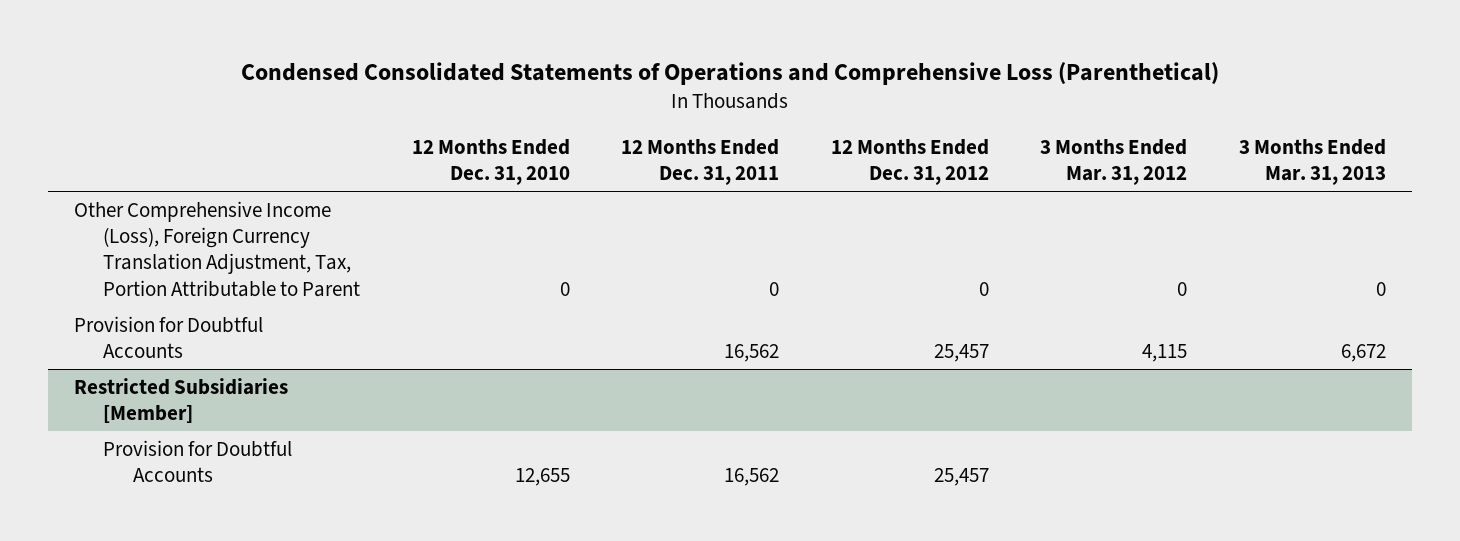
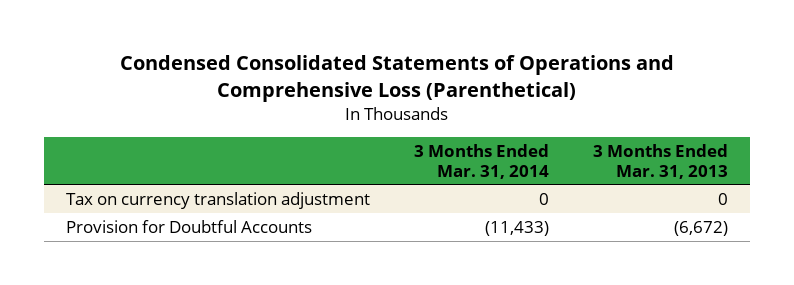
- | 12 Months Ended Dec. 31, 2010 | 12 Months Ended Dec. 31, 2011 | 12 Months Ended Dec. 31, 2012 | 3 Months Ended Mar. 31, 2012 | 3 Months Ended Mar. 31, 2013
+ | 3 Months Ended Mar. 31, 2014 | 3 Months Ended Mar. 31, 2013
- Other Comprehensive Income (Loss), Foreign Currency Translation Adjustment, Tax, Portion Attributable to Parent | 0 | 0 | 0 | 0 | 0
- Provision for Doubtful Accounts | | 16,562 | 25,457 | 4,115 | 6,672
- Restricted Subsidiaries [Member]
- Provision for Doubtful Accounts | 12,655 | 16,562 | 25,457 | |
+ Tax on currency translation adjustment | 0 | 0
+ Provision for Doubtful Accounts | (11,433) | (6,672)

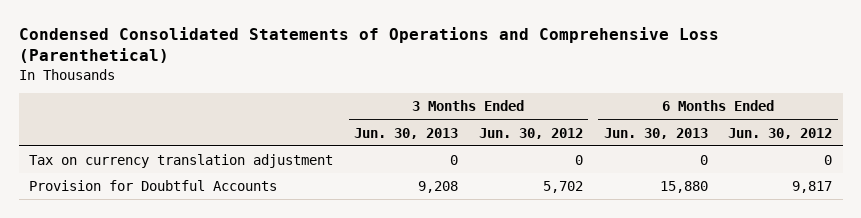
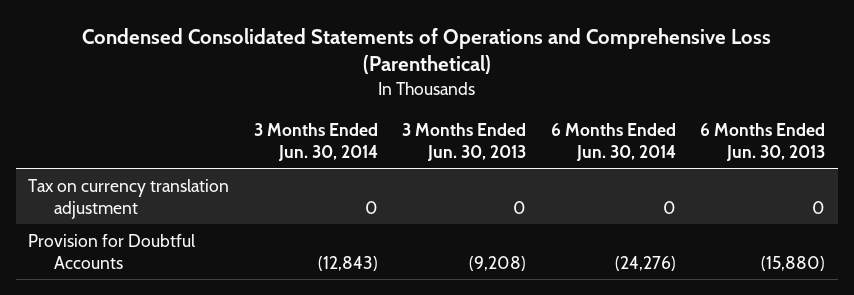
- | 3 Months Ended Jun. 30, 2013 | 3 Months Ended Jun. 30, 2012 | 6 Months Ended Jun. 30, 2013 | 6 Months Ended Jun. 30, 2012
+ | 3 Months Ended Jun. 30, 2014 | 3 Months Ended Jun. 30, 2013 | 6 Months Ended Jun. 30, 2014 | 6 Months Ended Jun. 30, 2013
- Provision for Doubtful Accounts | 9,208 | 5,702 | 15,880 | 9,817
+ Provision for Doubtful Accounts | (12,843) | (9,208) | (24,276) | (15,880)

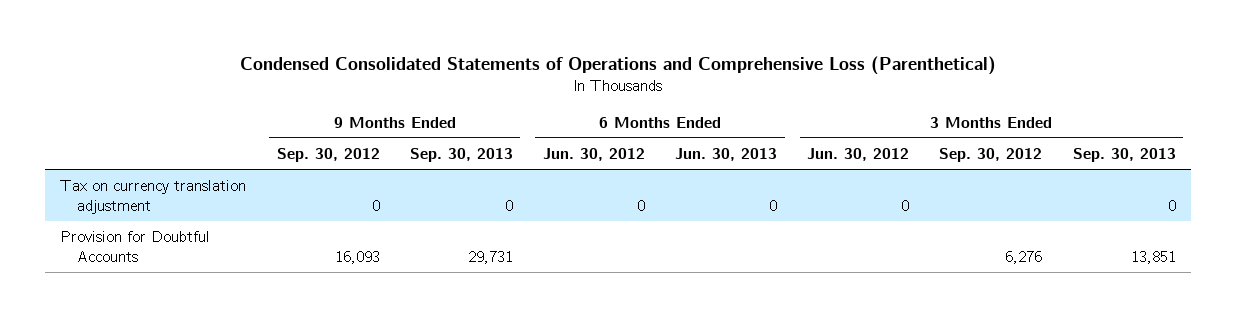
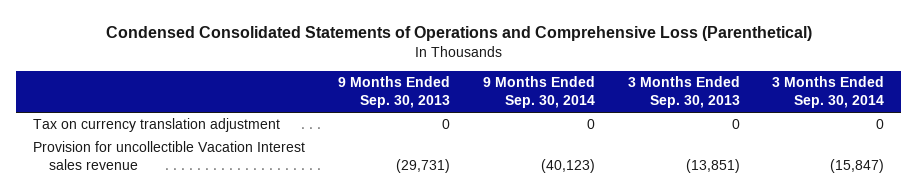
- | 9 Months Ended Sep. 30, 2012 | 9 Months Ended Sep. 30, 2013 | 6 Months Ended Jun. 30, 2012 | 6 Months Ended Jun. 30, 2013 | 3 Months Ended Jun. 30, 2012 | 3 Months Ended Sep. 30, 2012 | 3 Months Ended Sep. 30, 2013
+ | 9 Months Ended Sep. 30, 2013 | 9 Months Ended Sep. 30, 2014 | 3 Months Ended Sep. 30, 2013 | 3 Months Ended Sep. 30, 2014
- Provision for Doubtful Accounts | 16,093 | 29,731 | | | | 6,276 | 13,851
+ Provision for uncollectible Vacation Interest sales revenue | (29,731) | (40,123) | (13,851) | (15,847)

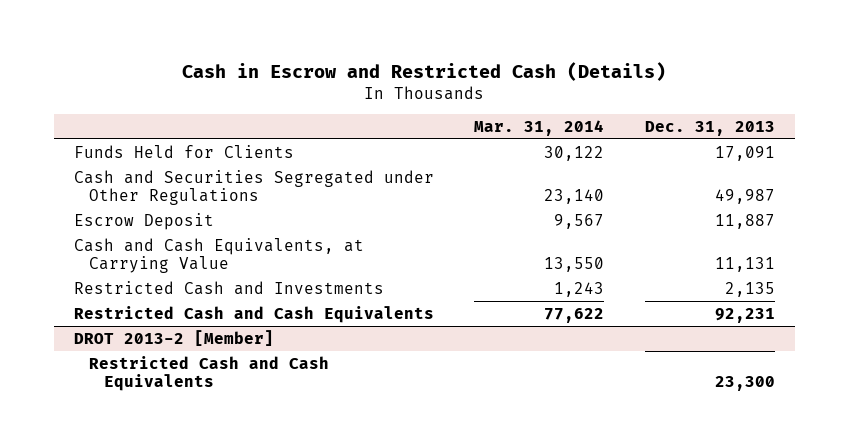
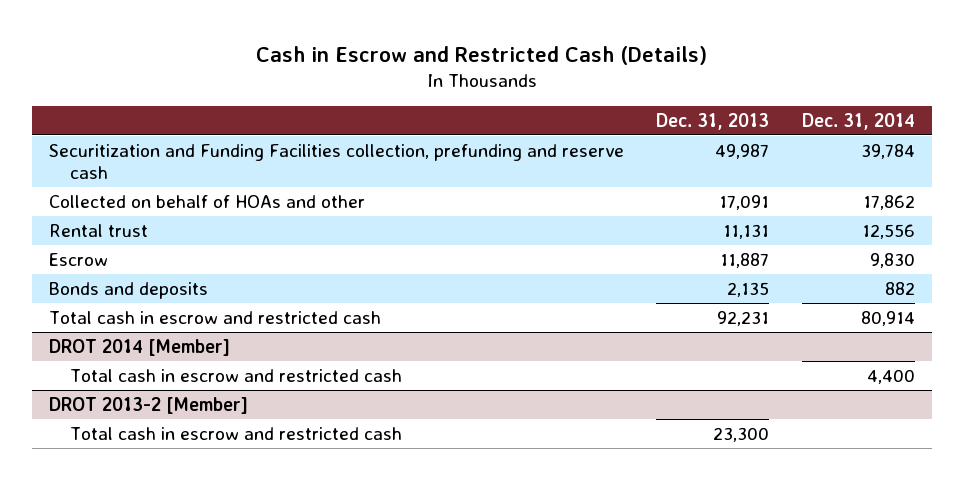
- | Mar. 31, 2014 | Dec. 31, 2013
+ | Dec. 31, 2013 | Dec. 31, 2014
- Funds Held for Clients | 30,122 | 17,091
- Cash and Securities Segregated under Other Regulations | 23,140 | 49,987
- Escrow Deposit | 9,567 | 11,887
- Cash and Cash Equivalents, at Carrying Value | 13,550 | 11,131
- Restricted Cash and Investments | 1,243 | 2,135
- Restricted Cash and Cash Equivalents | 77,622 | 92,231
+ Securitization and Funding Facilities collection, prefunding and reserve cash | 49,987 | 39,784
+ Collected on behalf of HOAs and other | 17,091 | 17,862
+ Rental trust | 11,131 | 12,556
+ Escrow | 11,887 | 9,830
+ Bonds and deposits | 2,135 | 882
+ Total cash in escrow and restricted cash | 92,231 | 80,914
+ DROT 2014 [Member]
+ Total cash in escrow and restricted cash | | 4,400
@ DROT 2013-2 [Member]
- Restricted Cash and Cash Equivalents | | 23,300
+ Total cash in escrow and restricted cash | 23,300 |

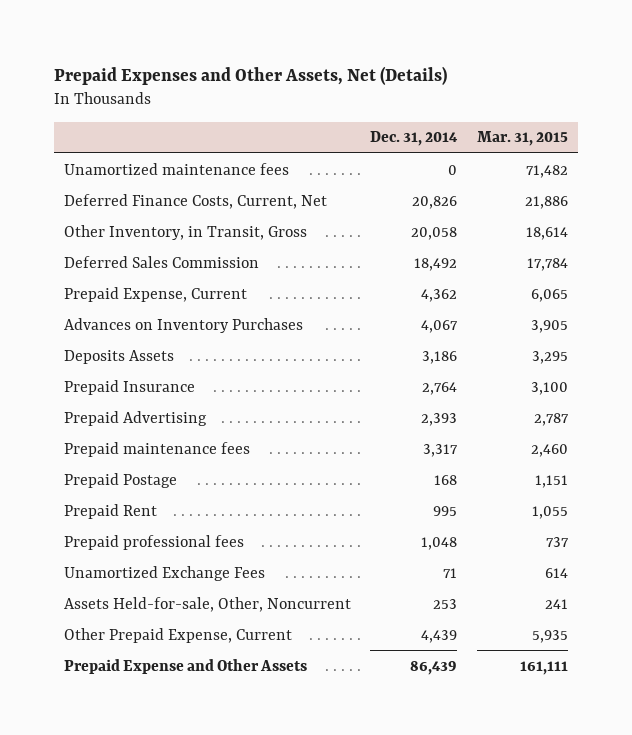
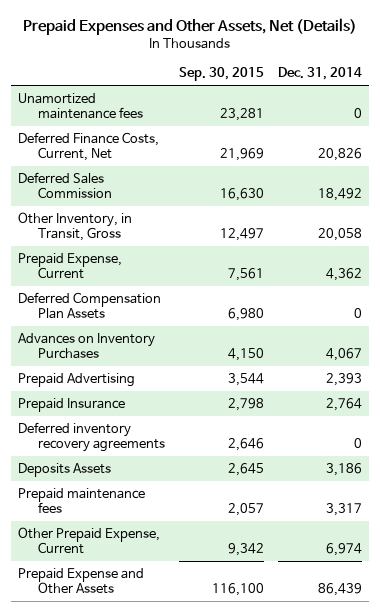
- | Dec. 31, 2014 | Mar. 31, 2015
+ | Sep. 30, 2015 | Dec. 31, 2014
moved down: Other Inventory, in Transit, Gross | 12,497 | 20,058
+ Deferred Compensation Plan Assets | 6,980 | 0
moved down: Prepaid Insurance | 2,798 | 2,764
+ Deferred inventory recovery agreements | 2,646 | 0
moved down: Deposits Assets | 2,645 | 3,186
- Prepaid Postage | 168 | 1,151
- Prepaid Rent | 995 | 1,055
- Prepaid professional fees | 1,048 | 737
- Unamortized Exchange Fees | 71 | 614
- Assets Held-for-sale, Other, Noncurrent | 253 | 241
- Other Prepaid Expense, Current | 4,439 | 5,935
+ Other Prepaid Expense, Current | 9,342 | 6,974

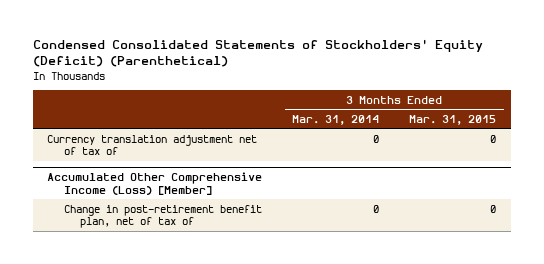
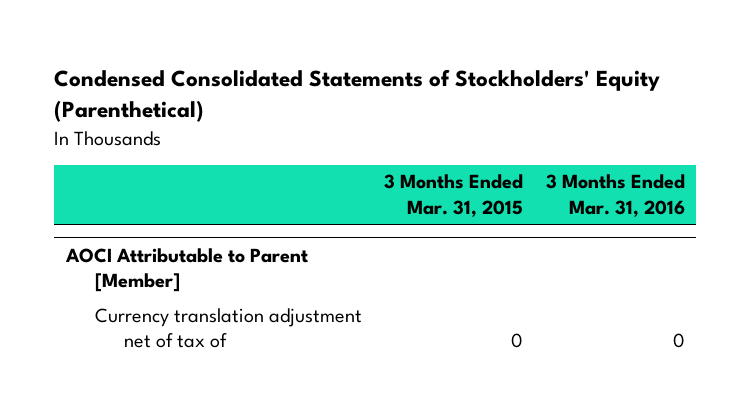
- Condensed Consolidated Statements of Stockholders' Equity (Deficit) (Parenthetical)
+ Condensed Consolidated Statements of Stockholders' Equity (Parenthetical)
- | 3 Months Ended Mar. 31, 2014 | 3 Months Ended Mar. 31, 2015
+ | 3 Months Ended Mar. 31, 2015 | 3 Months Ended Mar. 31, 2016
+ AOCI Attributable to Parent [Member]
- Accumulated Other Comprehensive Income (Loss) [Member]
- Change in post-retirement benefit plan, net of tax of | 0 | 0

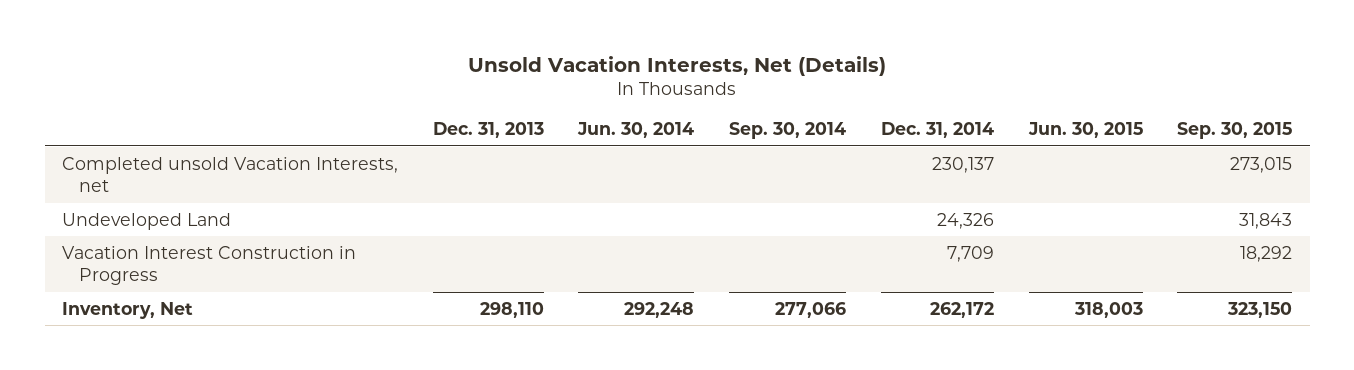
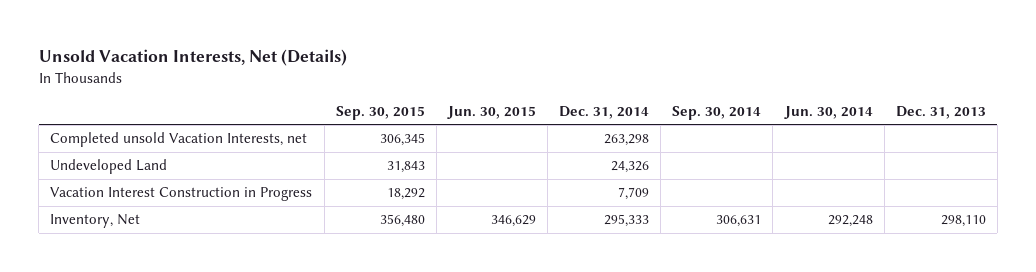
- | Dec. 31, 2013 | Jun. 30, 2014 | Sep. 30, 2014 | Dec. 31, 2014 | Jun. 30, 2015 | Sep. 30, 2015
+ | Sep. 30, 2015 | Jun. 30, 2015 | Dec. 31, 2014 | Sep. 30, 2014 | Jun. 30, 2014 | Dec. 31, 2013
- Completed unsold Vacation Interests, net | | | | 230,137 | | 273,015
+ Completed unsold Vacation Interests, net | 306,345 | | 263,298 | | |
- Inventory, Net | 298,110 | 292,248 | 277,066 | 262,172 | 318,003 | 323,150
+ Inventory, Net | 356,480 | 346,629 | 295,333 | 306,631 | 292,248 | 298,110

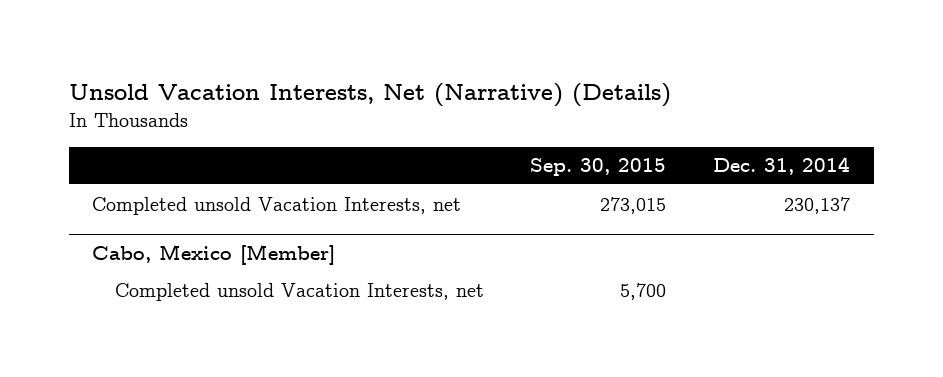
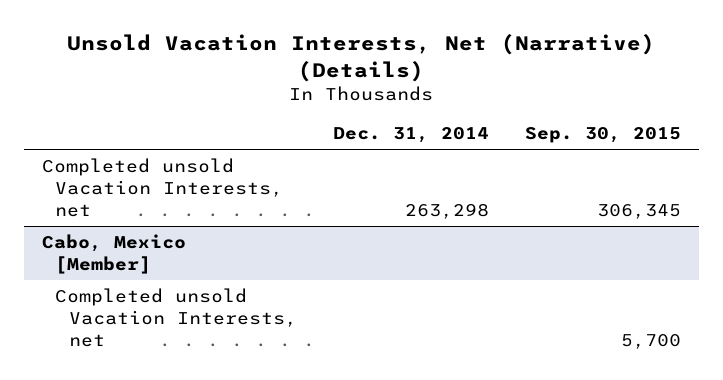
- | Sep. 30, 2015 | Dec. 31, 2014
+ | Dec. 31, 2014 | Sep. 30, 2015
- Completed unsold Vacation Interests, net | 273,015 | 230,137
+ Completed unsold Vacation Interests, net | 263,298 | 306,345

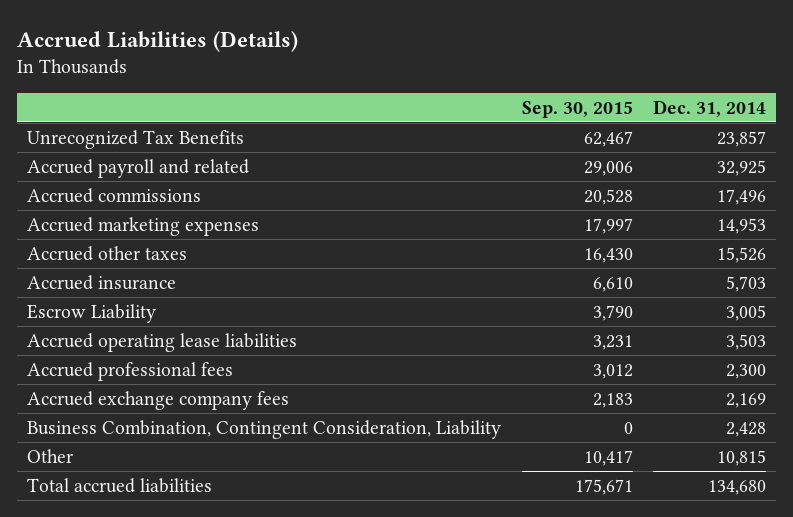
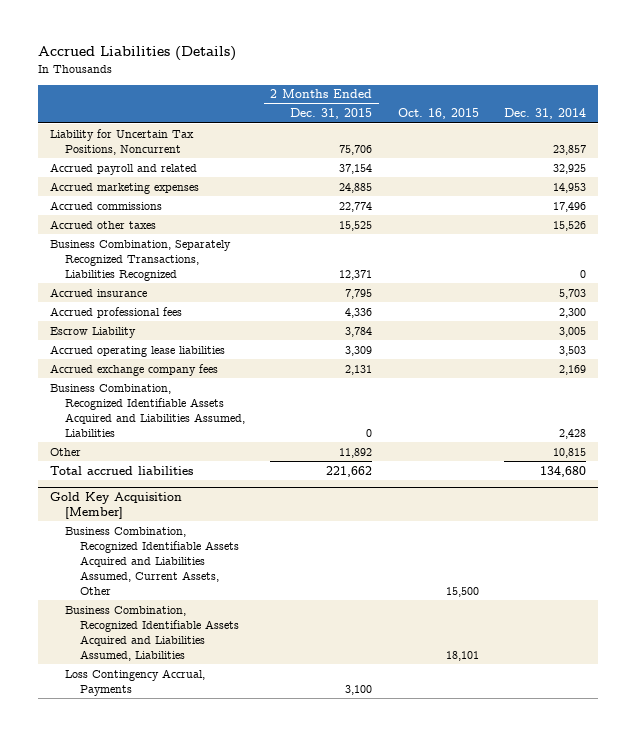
- | Sep. 30, 2015 | Dec. 31, 2014
+ | 2 Months Ended Dec. 31, 2015 | Oct. 16, 2015 | Dec. 31, 2014
- Unrecognized Tax Benefits | 62,467 | 23,857
+ Liability for Uncertain Tax Positions, Noncurrent | 75,706 | | 23,857
moved down: Accrued commissions | 22,774 | | 17,496
+ Business Combination, Separately Recognized Transactions, Liabilities Recognized | 12,371 | | 0
moved up: Accrued professional fees | 4,336 | | 2,300
- Business Combination, Contingent Consideration, Liability | 0 | 2,428
+ Business Combination, Recognized Identifiable Assets Acquired and Liabilities Assumed, Liabilities | 0 | | 2,428
+ Gold Key Acquisition [Member]
+ Business Combination, Recognized Identifiable Assets Acquired and Liabilities Assumed, Current Assets, Other | | 15,500 |
+ Business Combination, Recognized Identifiable Assets Acquired and Liabilities Assumed, Liabilities | | 18,101 |
+ Loss Contingency Accrual, Payments | 3,100 | |

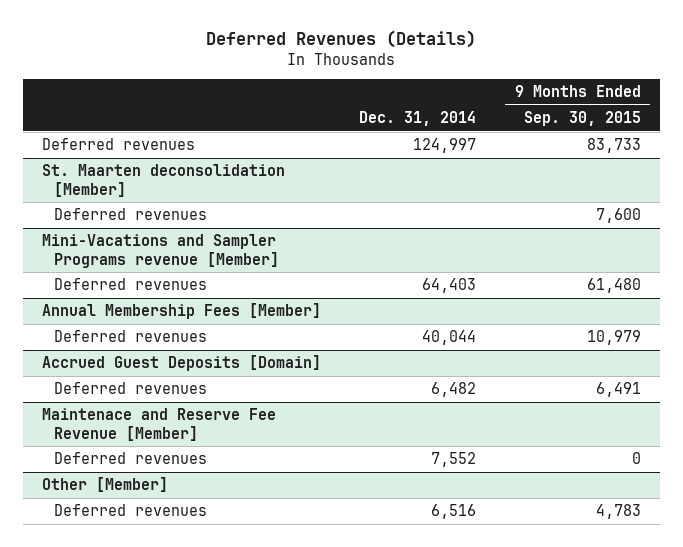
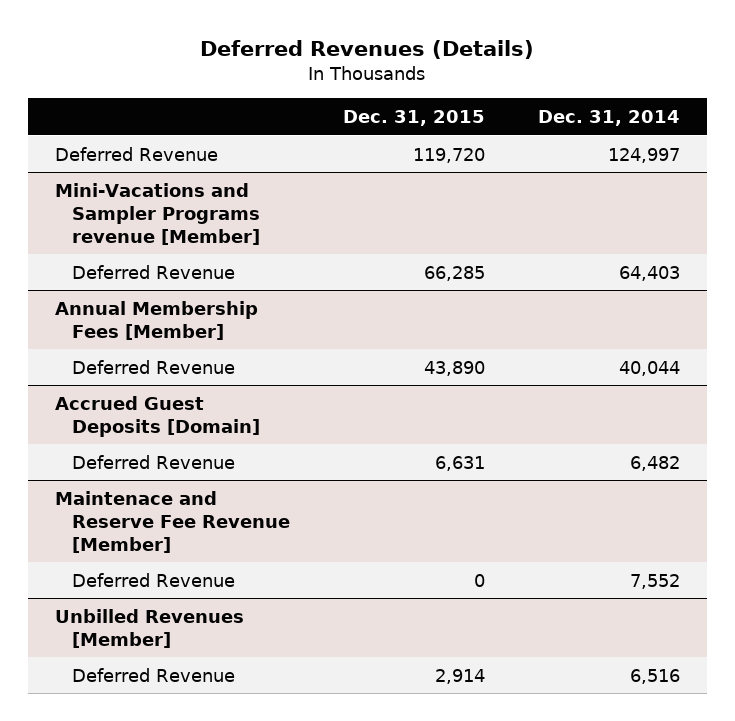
- | Dec. 31, 2014 | 9 Months Ended Sep. 30, 2015
+ | Dec. 31, 2015 | Dec. 31, 2014
- Deferred revenues | 124,997 | 83,733
- St. Maarten deconsolidation [Member]
- Deferred revenues | | 7,600
+ Deferred Revenue | 119,720 | 124,997
@ Mini-Vacations and Sampler Programs revenue [Member]
- Deferred revenues | 64,403 | 61,480
+ Deferred Revenue | 66,285 | 64,403
@ Annual Membership Fees [Member]
- Deferred revenues | 40,044 | 10,979
+ Deferred Revenue | 43,890 | 40,044
@ Accrued Guest Deposits [Domain]
- Deferred revenues | 6,482 | 6,491
+ Deferred Revenue | 6,631 | 6,482
@ Maintenace and Reserve Fee Revenue [Member]
- Deferred revenues | 7,552 | 0
- Other [Member]
- Deferred revenues | 6,516 | 4,783
@ Maintenace and Reserve Fee Revenue [Member]
+ Deferred Revenue | 0 | 7,552
+ Unbilled Revenues [Member]
+ Deferred Revenue | 2,914 | 6,516

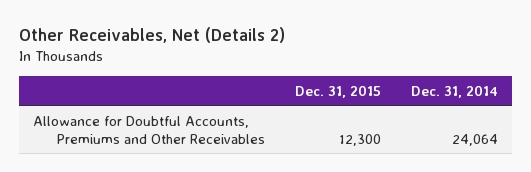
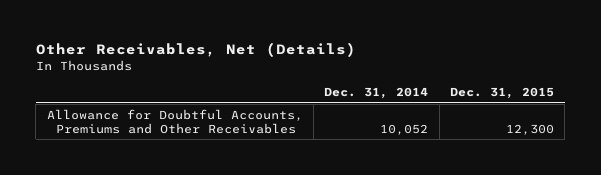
- Other Receivables, Net (Details 2)
+ Other Receivables, Net (Details)
- | Dec. 31, 2015 | Dec. 31, 2014
+ | Dec. 31, 2014 | Dec. 31, 2015
- Allowance for Doubtful Accounts, Premiums and Other Receivables | 12,300 | 24,064
+ Allowance for Doubtful Accounts, Premiums and Other Receivables | 10,052 | 12,300

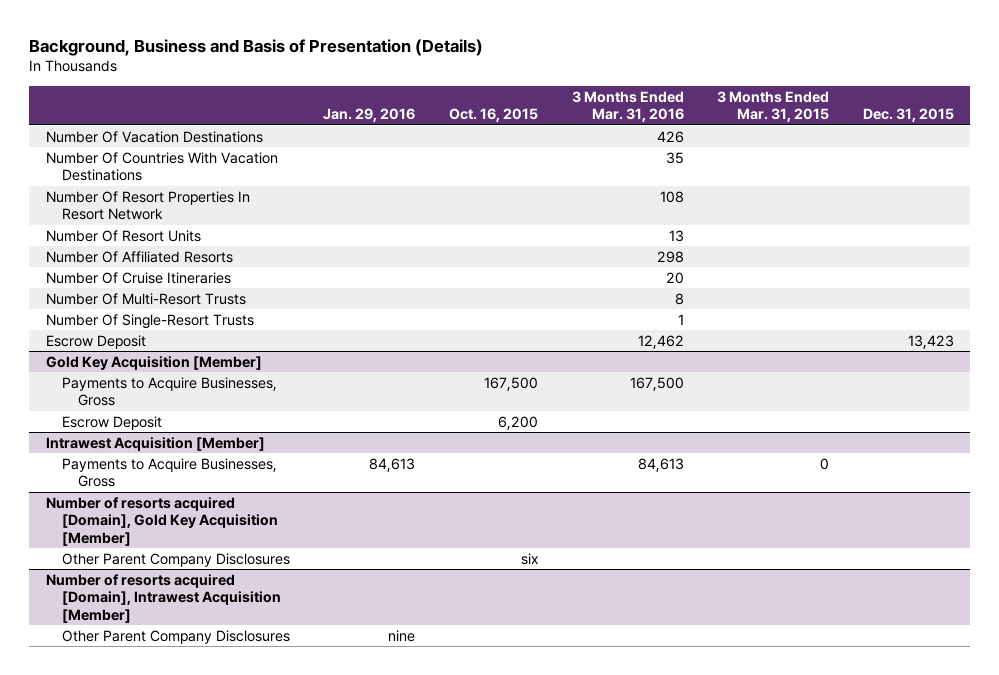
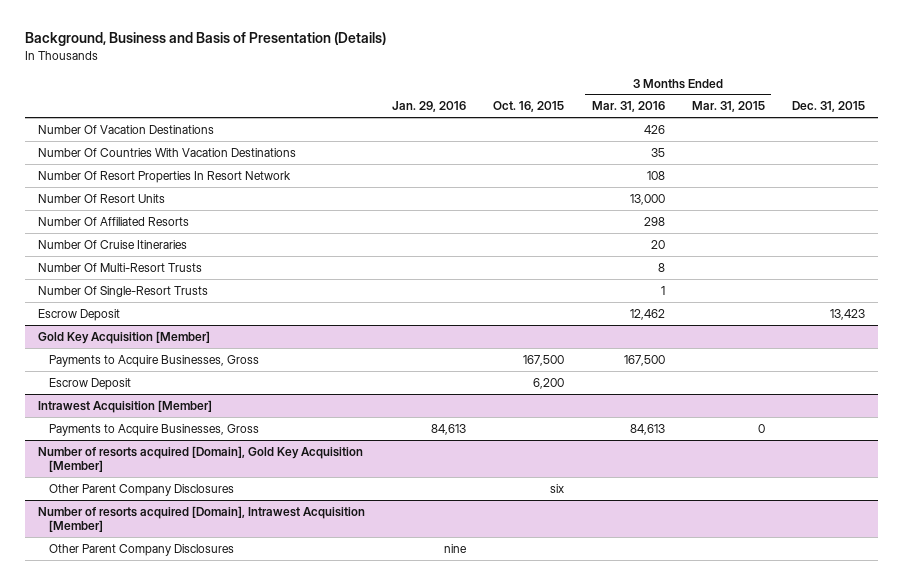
- Number Of Resort Units | | | 13 | |
+ Number Of Resort Units | | | 13,000 | |

